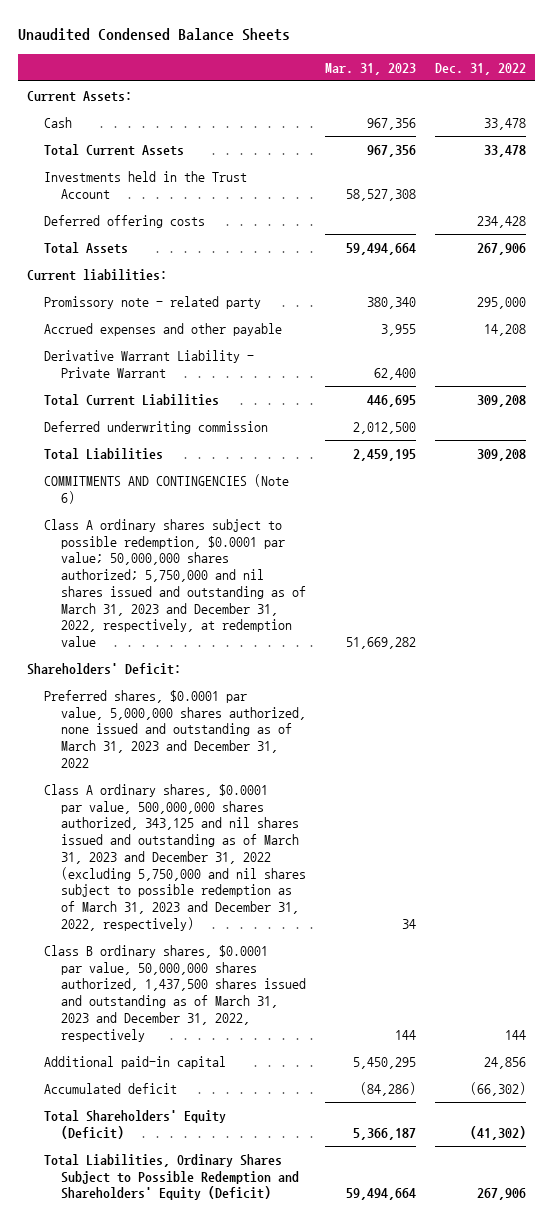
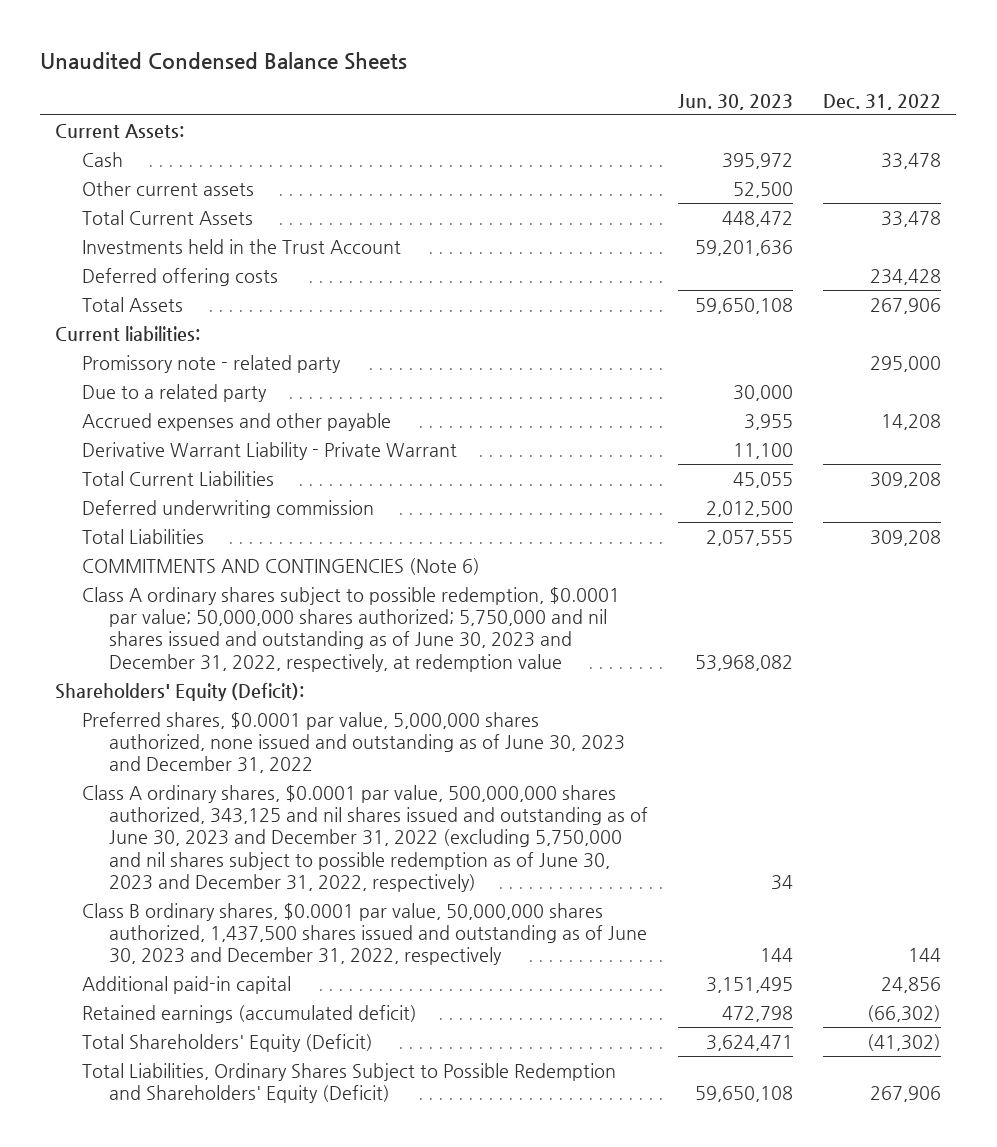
- | Mar. 31, 2023 | Dec. 31, 2022
+ | Jun. 30, 2023 | Dec. 31, 2022
+ Other current assets | 52,500 |
+ Due to a related party | 30,000 |
- Class A ordinary shares subject to possible redemption, $0.0001 par value; 50,000,000 shares authorized; 5,750,000 and nil shares issued and outstanding as of March 31, 2023 and December 31, 2022, respectively, at redemption value | 51,669,282 |
- Shareholders' Deficit:
- Preferred shares, $0.0001 par value, 5,000,000 shares authorized, none issued and outstanding as of March 31, 2023 and December 31, 2022
- Class A ordinary shares, $0.0001 par value, 500,000,000 shares authorized, 343,125 and nil shares issued and outstanding as of March 31, 2023 and December 31, 2022 (excluding 5,750,000 and nil shares subject to possible redemption as of March 31, 2023 and December 31, 2022, respectively) | 34 |
- Class B ordinary shares, $0.0001 par value, 50,000,000 shares authorized, 1,437,500 shares issued and outstanding as of March 31, 2023 and December 31, 2022, respectively | 144 | 144
+ Class A ordinary shares subject to possible redemption, $0.0001 par value; 50,000,000 shares authorized; 5,750,000 and nil shares issued and outstanding as of June 30, 2023 and December 31, 2022, respectively, at redemption value | 53,968,082 |
+ Shareholders' Equity (Deficit):
+ Preferred shares, $0.0001 par value, 5,000,000 shares authorized, none issued and outstanding as of June 30, 2023 and December 31, 2022
+ Class A ordinary shares, $0.0001 par value, 500,000,000 shares authorized, 343,125 and nil shares issued and outstanding as of June 30, 2023 and December 31, 2022 (excluding 5,750,000 and nil shares subject to possible redemption as of June 30, 2023 and December 31, 2022, respectively) | 34 |
+ Class B ordinary shares, $0.0001 par value, 50,000,000 shares authorized, 1,437,500 shares issued and outstanding as of June 30, 2023 and December 31, 2022, respectively | 144 | 144
- Accumulated deficit | (84,286) | (66,302)
+ Retained earnings (accumulated deficit) | 472,798 | (66,302)

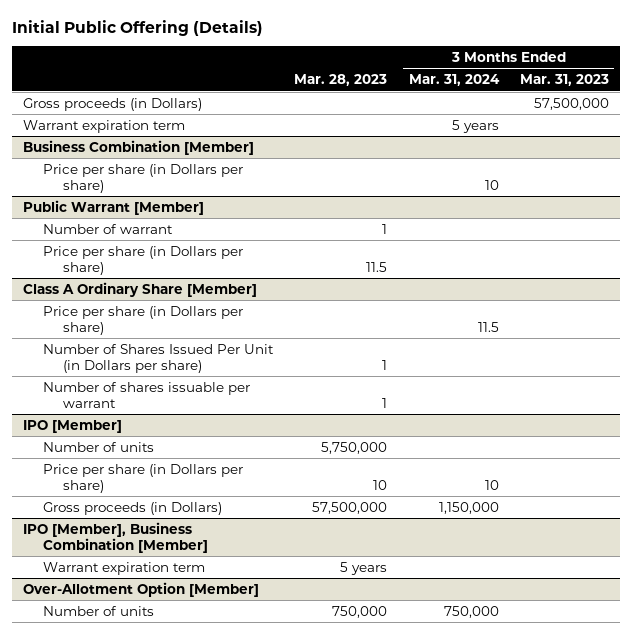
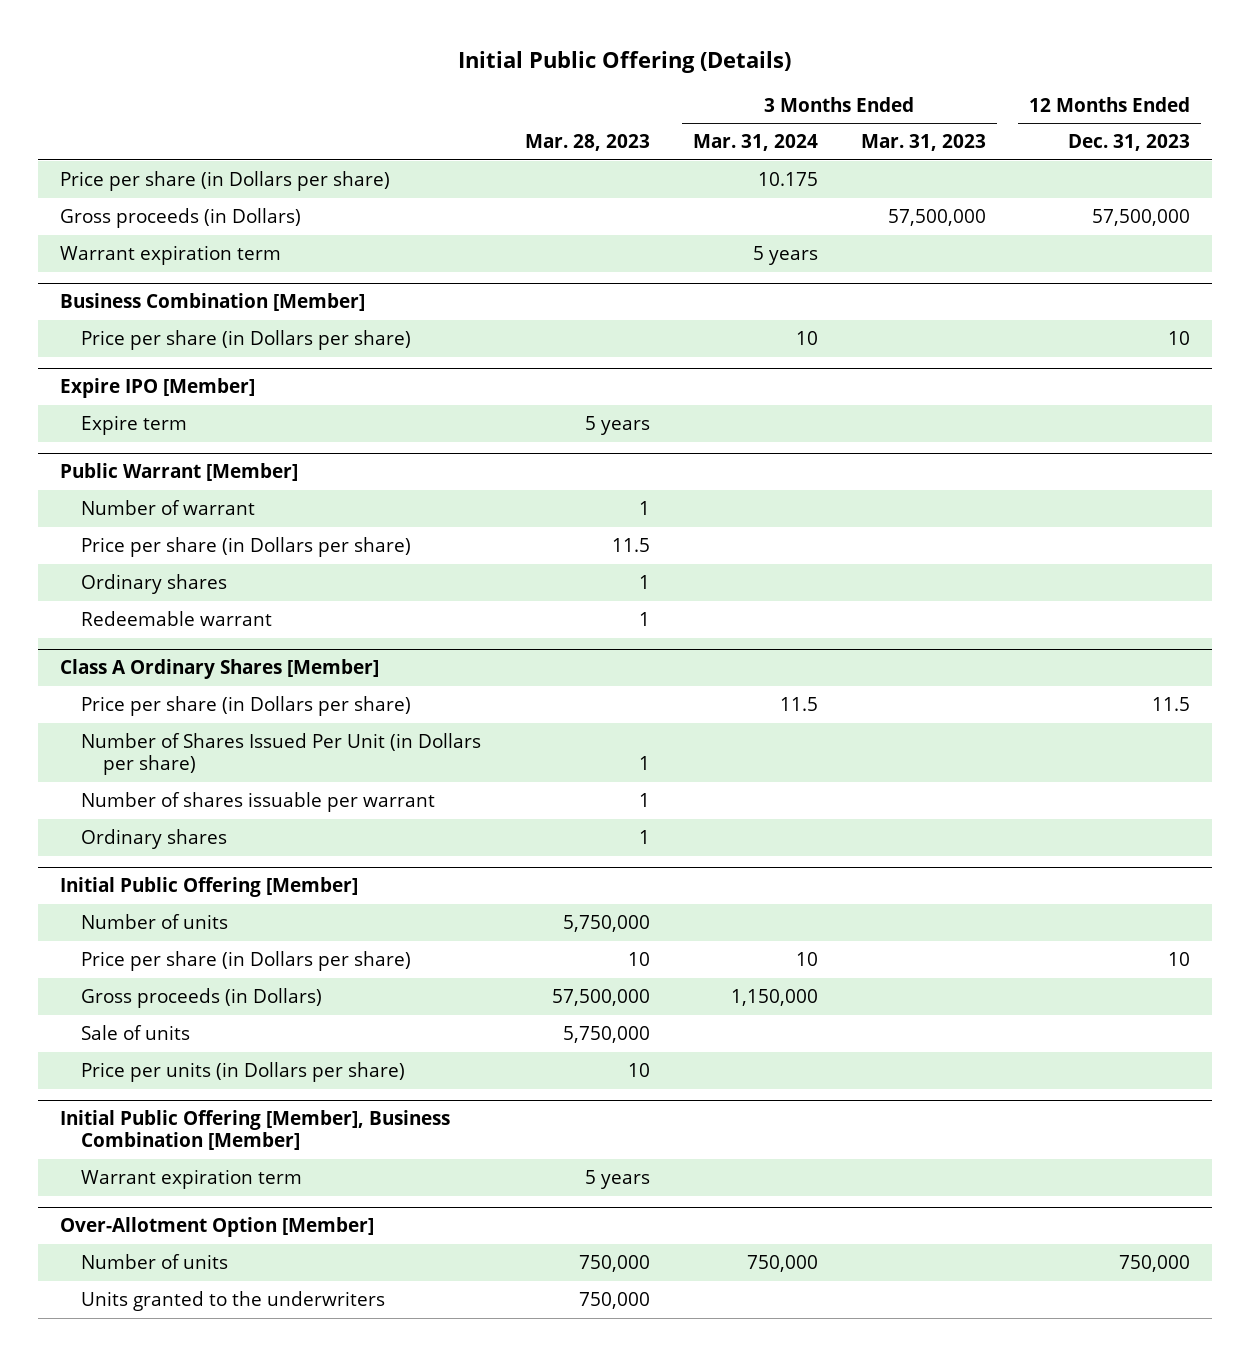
- | Mar. 28, 2023 | 3 Months Ended Mar. 31, 2024 | 3 Months Ended Mar. 31, 2023
+ | Mar. 28, 2023 | 3 Months Ended Mar. 31, 2024 | 3 Months Ended Mar. 31, 2023 | 12 Months Ended Dec. 31, 2023
+ Price per share (in Dollars per share) | | 10.175 | |
+ Expire IPO [Member]
+ Expire term | 5 years | | |
- Class A Ordinary Share [Member]
@ Public Warrant [Member]
+ Ordinary shares | 1 | | |
+ Redeemable warrant | 1 | | |
+ Class A Ordinary Shares [Member]
- IPO [Member]
+ Ordinary shares | 1 | | |
+ Initial Public Offering [Member]
- IPO [Member], Business Combination [Member]
+ Sale of units | 5,750,000 | | |
+ Price per units (in Dollars per share) | 10 | | |
+ Initial Public Offering [Member], Business Combination [Member]
@ Over-Allotment Option [Member]
+ Units granted to the underwriters | 750,000 | | |

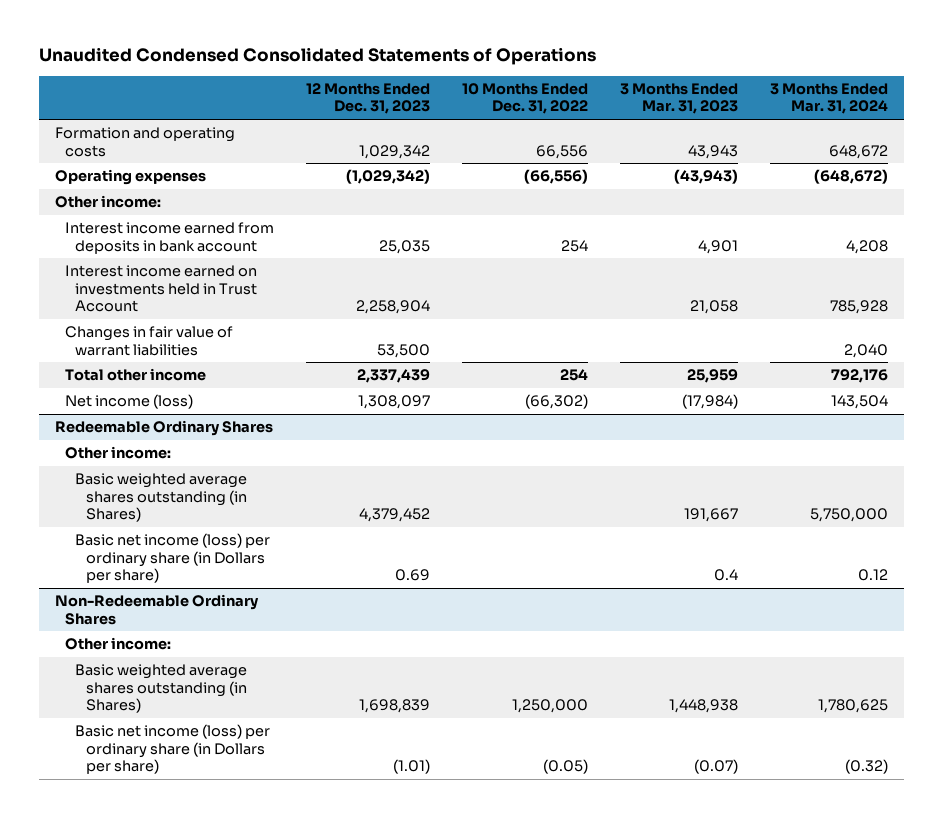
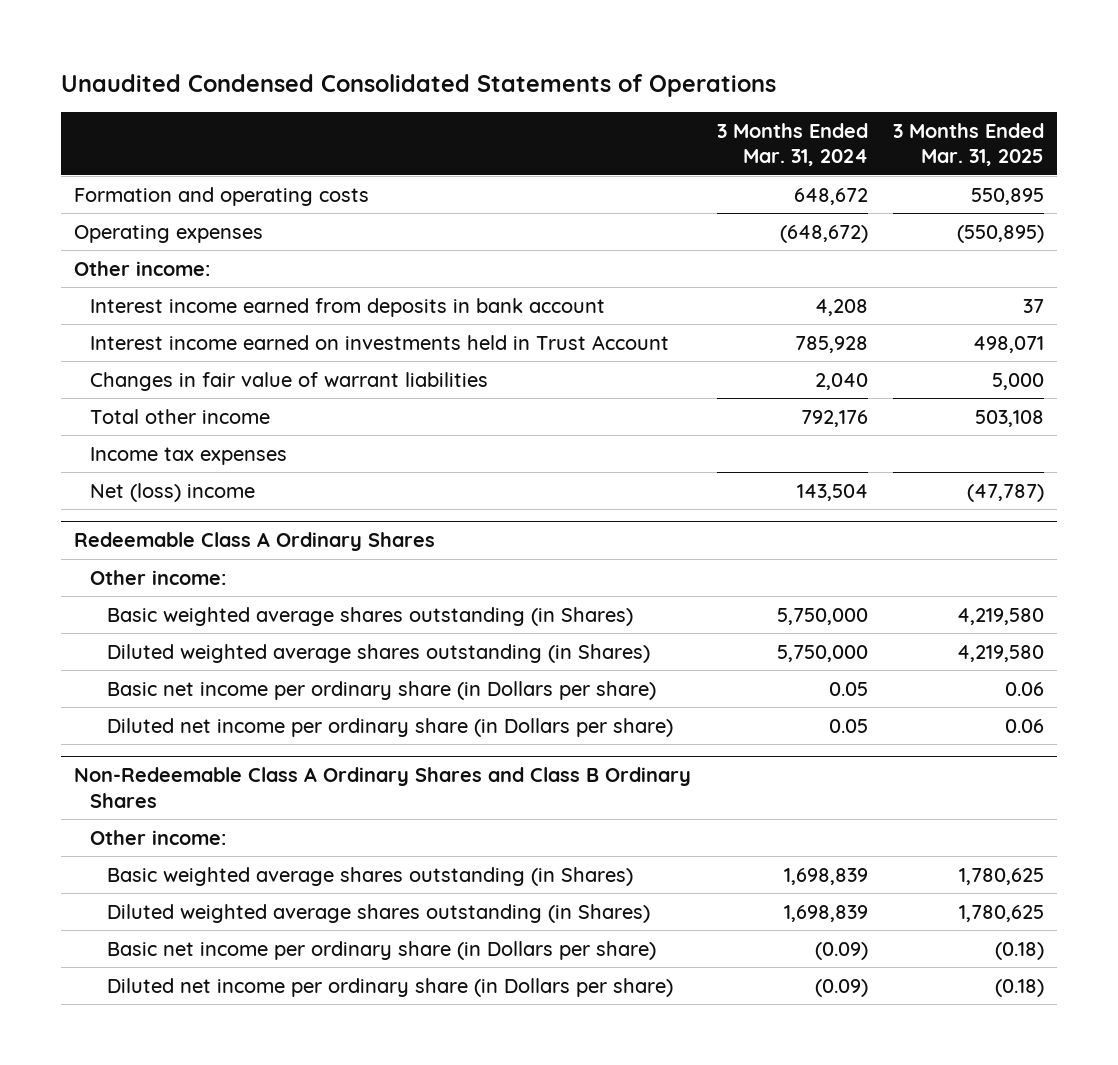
- | 12 Months Ended Dec. 31, 2023 | 10 Months Ended Dec. 31, 2022 | 3 Months Ended Mar. 31, 2023 | 3 Months Ended Mar. 31, 2024
+ | 3 Months Ended Mar. 31, 2024 | 3 Months Ended Mar. 31, 2025
- Net income (loss) | 1,308,097 | (66,302) | (17,984) | 143,504
- Redeemable Ordinary Shares
+ Income tax expenses
+ Net (loss) income | 143,504 | (47,787)
+ Redeemable Class A Ordinary Shares
- Basic net income (loss) per ordinary share (in Dollars per share) | 0.69 | | 0.4 | 0.12
- Non-Redeemable Ordinary Shares
+ Diluted weighted average shares outstanding (in Shares) | 5,750,000 | 4,219,580
+ Basic net income per ordinary share (in Dollars per share) | 0.05 | 0.06
+ Diluted net income per ordinary share (in Dollars per share) | 0.05 | 0.06
+ Non-Redeemable Class A Ordinary Shares and Class B Ordinary Shares
- Basic weighted average shares outstanding (in Shares) | 1,698,839 | 1,250,000 | 1,448,938 | 1,780,625
- Basic net income (loss) per ordinary share (in Dollars per share) | (1.01) | (0.05) | (0.07) | (0.32)
+ Basic weighted average shares outstanding (in Shares) | 1,698,839 | 1,780,625
+ Diluted weighted average shares outstanding (in Shares) | 1,698,839 | 1,780,625
+ Basic net income per ordinary share (in Dollars per share) | (0.09) | (0.18)
+ Diluted net income per ordinary share (in Dollars per share) | (0.09) | (0.18)

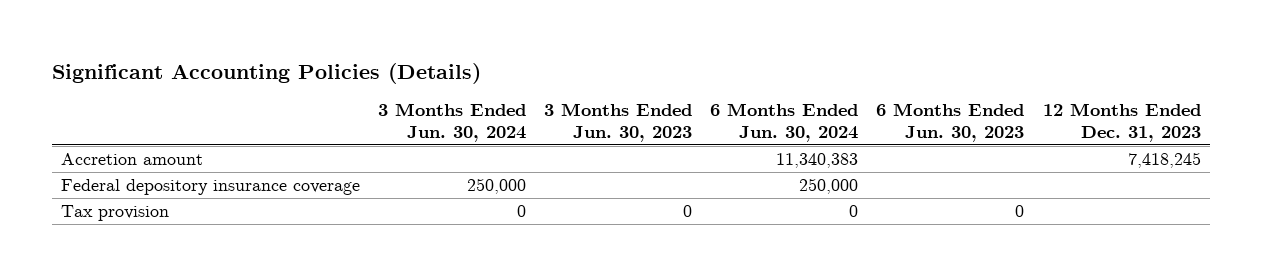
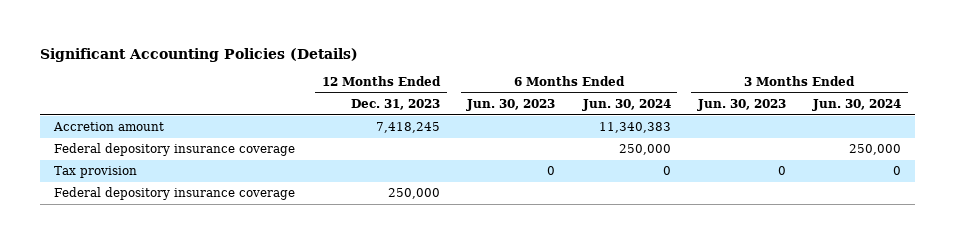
- | 3 Months Ended Jun. 30, 2024 | 3 Months Ended Jun. 30, 2023 | 6 Months Ended Jun. 30, 2024 | 6 Months Ended Jun. 30, 2023 | 12 Months Ended Dec. 31, 2023
+ | 12 Months Ended Dec. 31, 2023 | 6 Months Ended Jun. 30, 2023 | 6 Months Ended Jun. 30, 2024 | 3 Months Ended Jun. 30, 2023 | 3 Months Ended Jun. 30, 2024
+ Federal depository insurance coverage | 250,000 | | | |

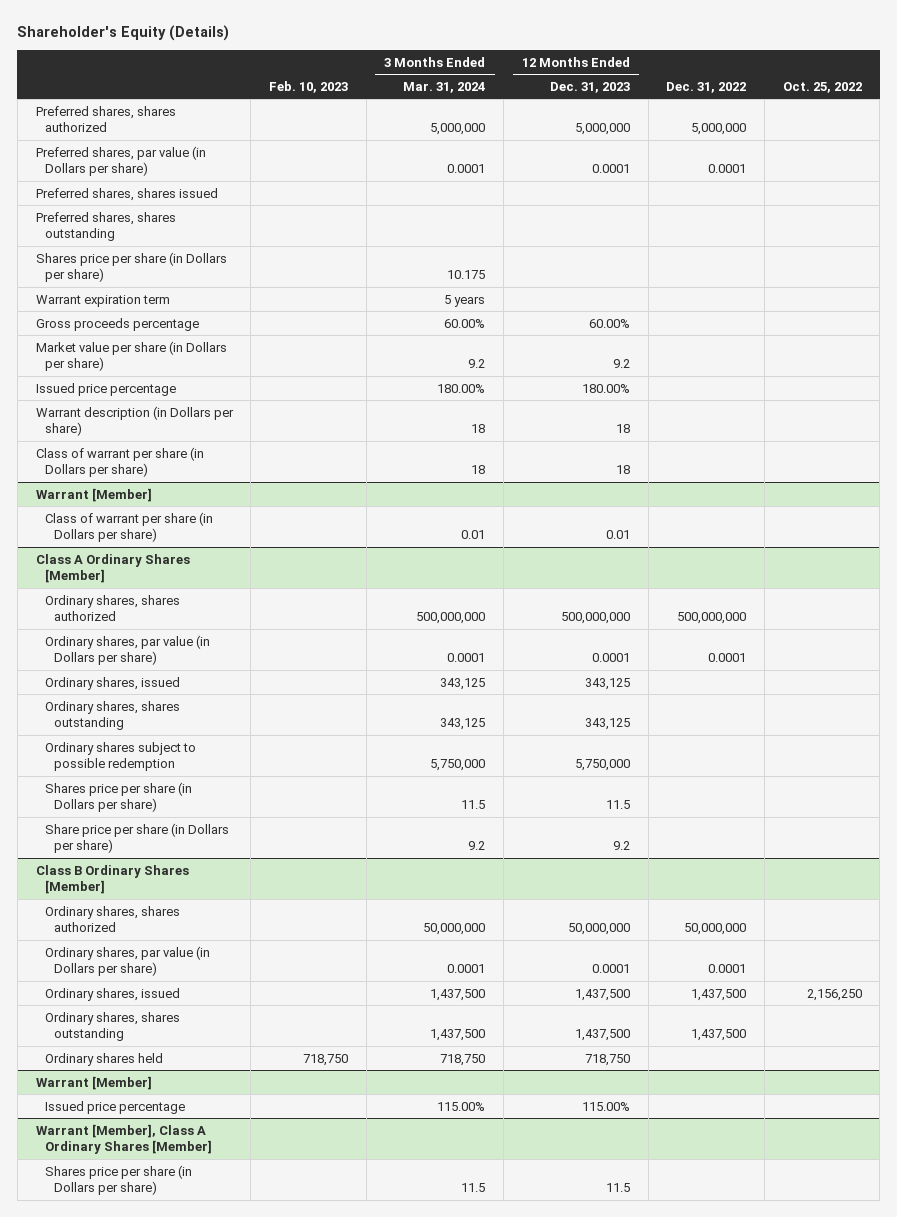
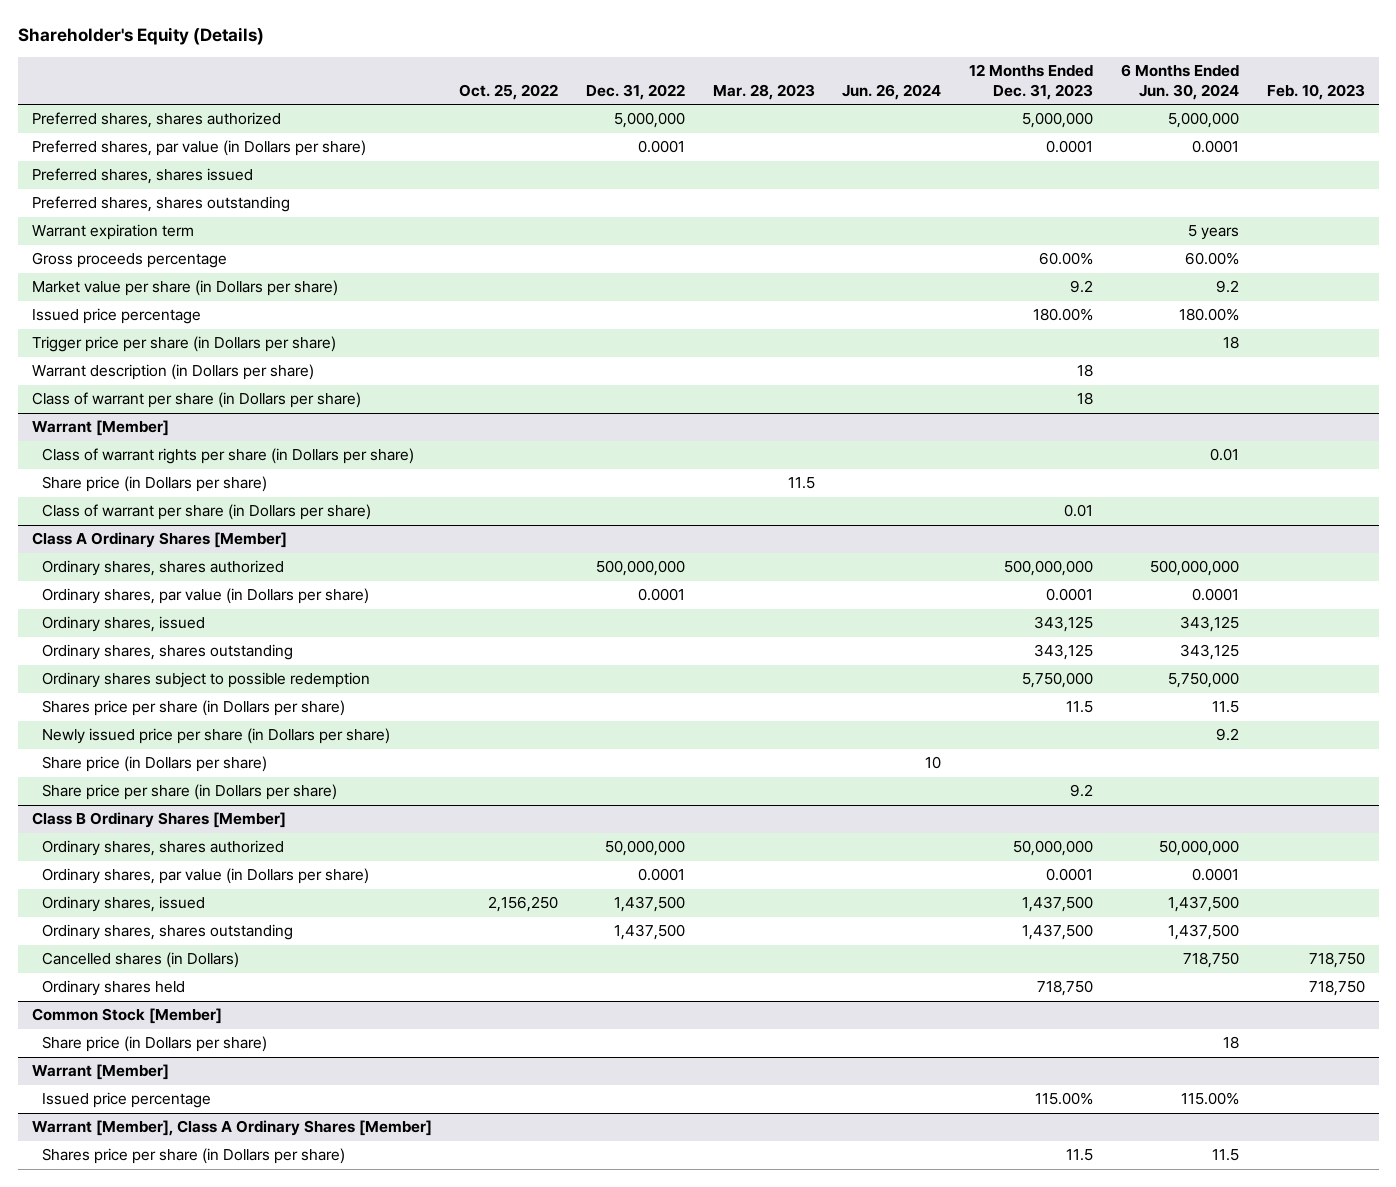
- | Feb. 10, 2023 | 3 Months Ended Mar. 31, 2024 | 12 Months Ended Dec. 31, 2023 | Dec. 31, 2022 | Oct. 25, 2022
+ | Oct. 25, 2022 | Dec. 31, 2022 | Mar. 28, 2023 | Jun. 26, 2024 | 12 Months Ended Dec. 31, 2023 | 6 Months Ended Jun. 30, 2024 | Feb. 10, 2023
- Shares price per share (in Dollars per share) | | 10.175 | | |
+ Trigger price per share (in Dollars per share) | | | | | | 18 |
@ Warrant [Member]
+ Class of warrant rights per share (in Dollars per share) | | | | | | 0.01 |
+ Share price (in Dollars per share) | | | 11.5 | | | |
@ Class A Ordinary Shares [Member]
+ Newly issued price per share (in Dollars per share) | | | | | | 9.2 |
+ Share price (in Dollars per share) | | | | 10 | | |
@ Class B Ordinary Shares [Member]
+ Cancelled shares (in Dollars) | | | | | | 718,750 | 718,750
+ Common Stock [Member]
+ Share price (in Dollars per share) | | | | | | 18 |

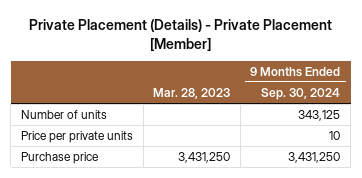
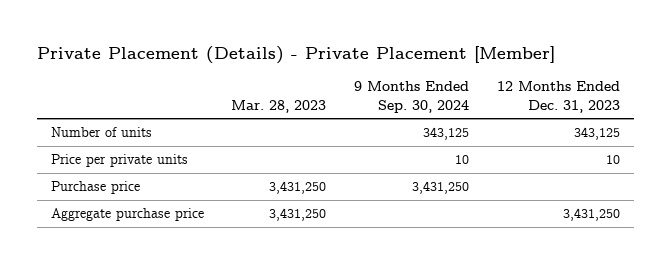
- | Mar. 28, 2023 | 9 Months Ended Sep. 30, 2024
+ | Mar. 28, 2023 | 9 Months Ended Sep. 30, 2024 | 12 Months Ended Dec. 31, 2023
+ Aggregate purchase price | 3,431,250 | | 3,431,250

